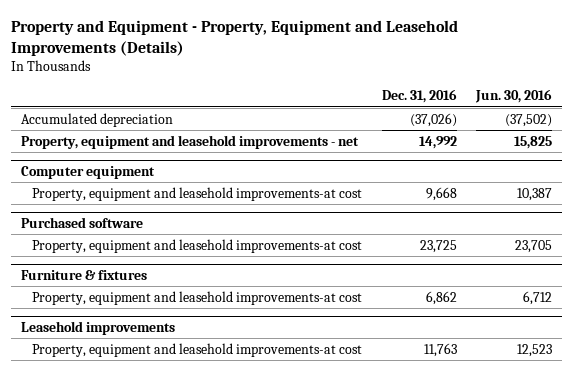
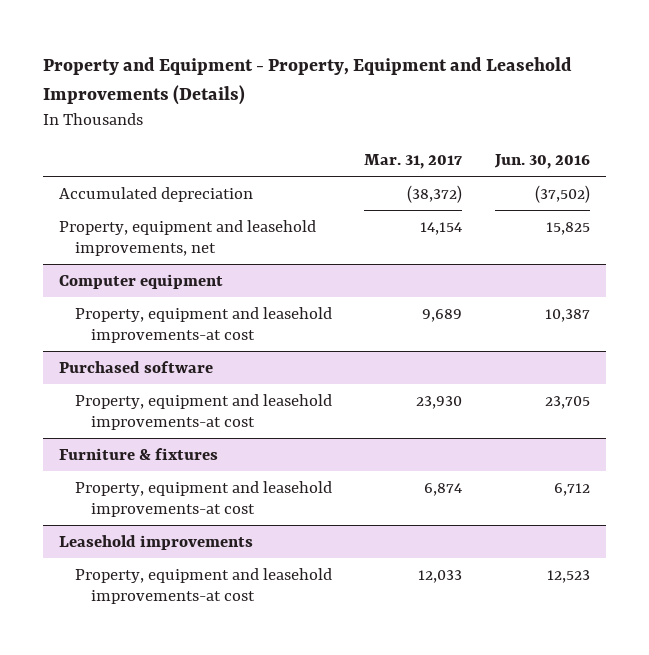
- | Dec. 31, 2016 | Jun. 30, 2016
+ | Mar. 31, 2017 | Jun. 30, 2016
- Property, equipment and leasehold improvements - net | 14,992 | 15,825
+ Property, equipment and leasehold improvements, net | 14,154 | 15,825

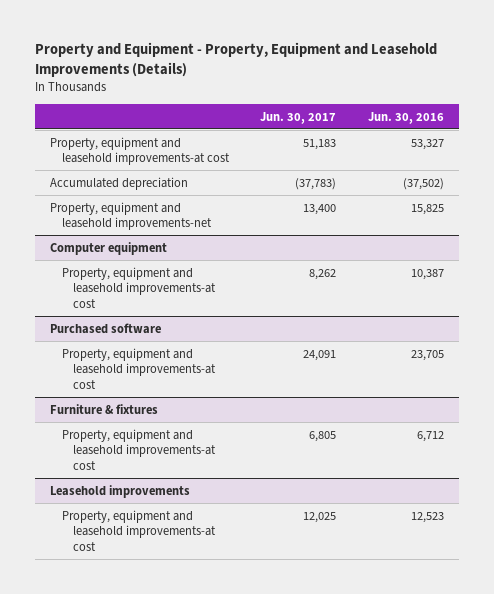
- | Mar. 31, 2017 | Jun. 30, 2016
+ | Jun. 30, 2017 | Jun. 30, 2016
+ Property, equipment and leasehold improvements-at cost | 51,183 | 53,327
- Property, equipment and leasehold improvements, net | 14,154 | 15,825
+ Property, equipment and leasehold improvements-net | 13,400 | 15,825

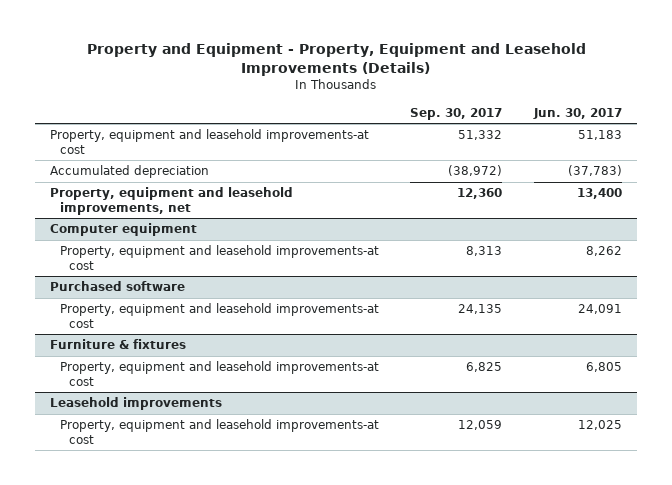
- | Jun. 30, 2017 | Jun. 30, 2016
+ | Sep. 30, 2017 | Jun. 30, 2017
- Property, equipment and leasehold improvements-net | 13,400 | 15,825
+ Property, equipment and leasehold improvements, net | 12,360 | 13,400

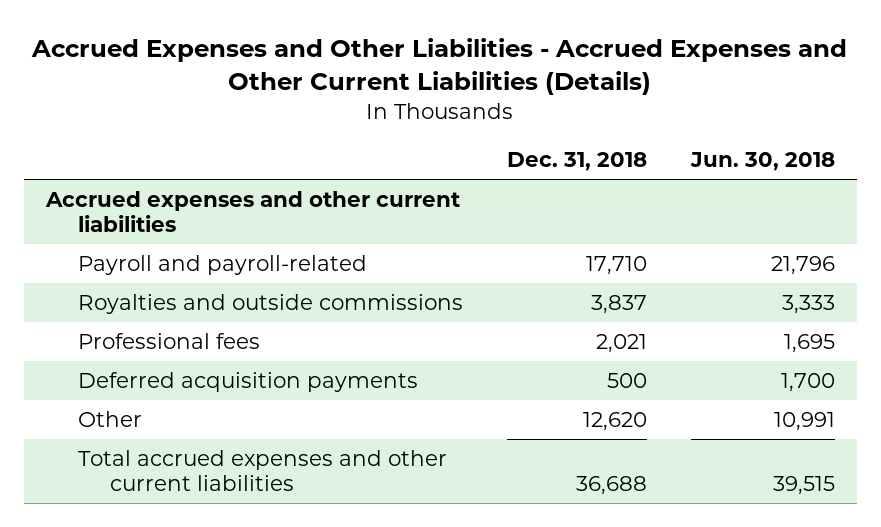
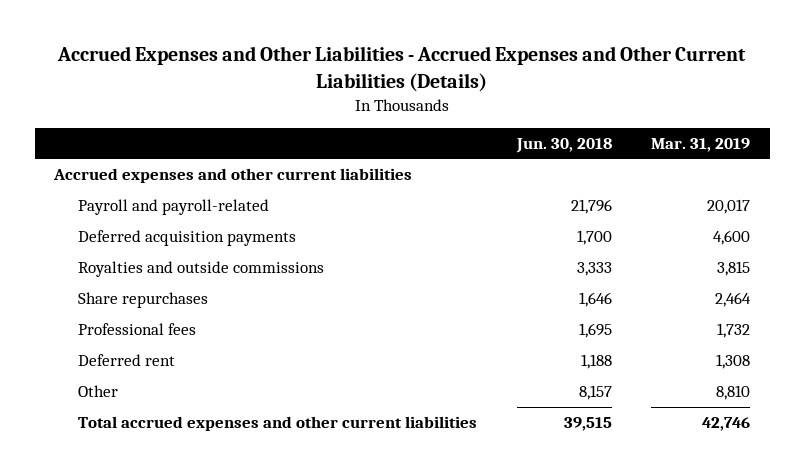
- | Dec. 31, 2018 | Jun. 30, 2018
+ | Jun. 30, 2018 | Mar. 31, 2019
moved up: Deferred acquisition payments | 1,700 | 4,600
+ Share repurchases | 1,646 | 2,464
- Other | 12,620 | 10,991
+ Deferred rent | 1,188 | 1,308
+ Other | 8,157 | 8,810

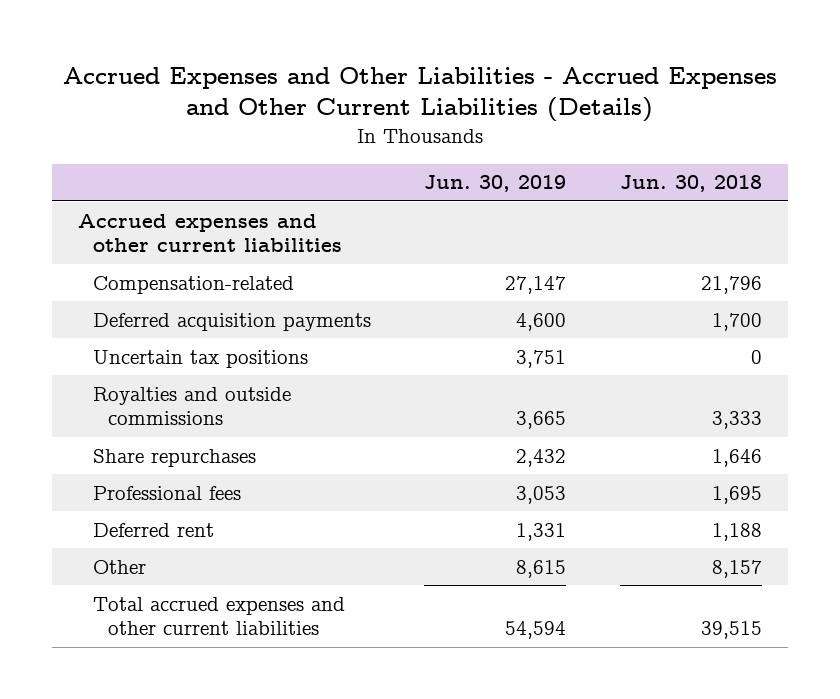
- | Jun. 30, 2018 | Mar. 31, 2019
+ | Jun. 30, 2019 | Jun. 30, 2018
- Payroll and payroll-related | 21,796 | 20,017
+ Compensation-related | 27,147 | 21,796
+ Uncertain tax positions | 3,751 | 0

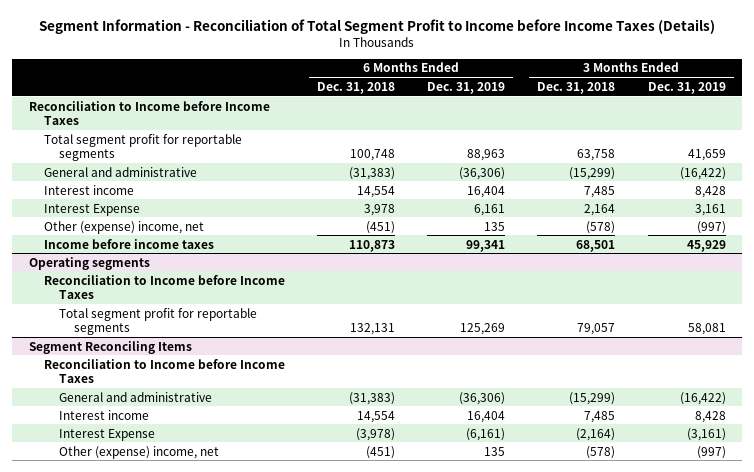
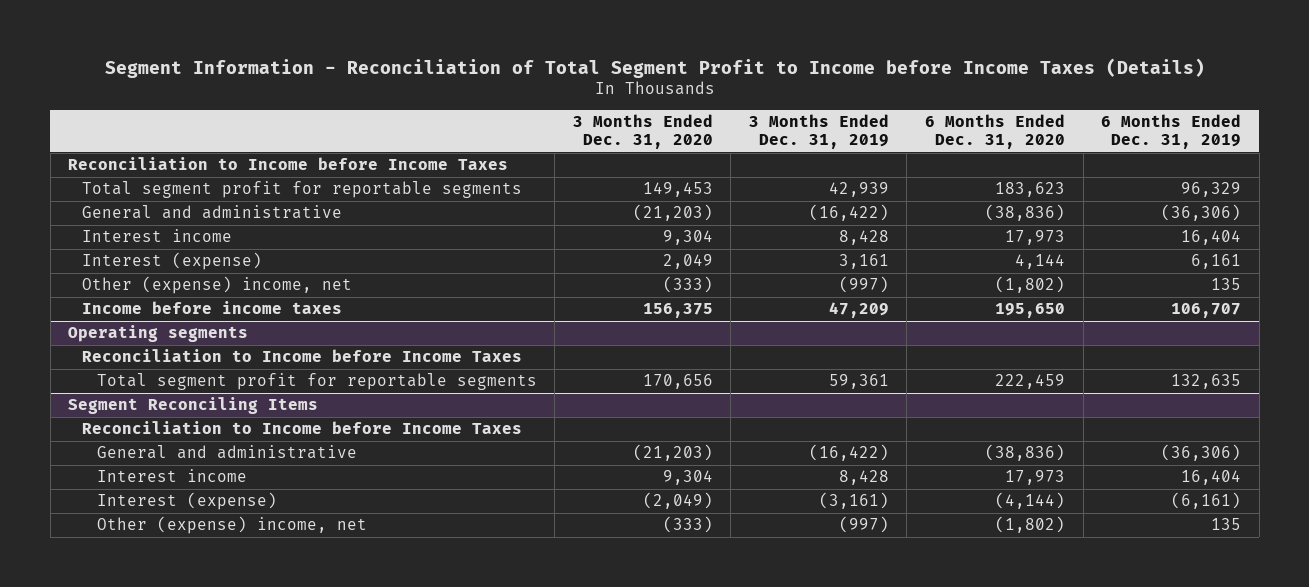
- | 6 Months Ended Dec. 31, 2018 | 6 Months Ended Dec. 31, 2019 | 3 Months Ended Dec. 31, 2018 | 3 Months Ended Dec. 31, 2019
+ | 3 Months Ended Dec. 31, 2020 | 3 Months Ended Dec. 31, 2019 | 6 Months Ended Dec. 31, 2020 | 6 Months Ended Dec. 31, 2019
- Total segment profit for reportable segments | 100,748 | 88,963 | 63,758 | 41,659
+ Total segment profit for reportable segments | 149,453 | 42,939 | 183,623 | 96,329
- Interest Expense | 3,978 | 6,161 | 2,164 | 3,161
+ Interest (expense) | 2,049 | 3,161 | 4,144 | 6,161
- Income before income taxes | 110,873 | 99,341 | 68,501 | 45,929
+ Income before income taxes | 156,375 | 47,209 | 195,650 | 106,707
@ Operating segments
- Total segment profit for reportable segments | 132,131 | 125,269 | 79,057 | 58,081
+ Total segment profit for reportable segments | 170,656 | 59,361 | 222,459 | 132,635
@ Segment Reconciling Items
- Interest Expense | (3,978) | (6,161) | (2,164) | (3,161)
+ Interest (expense) | (2,049) | (3,161) | (4,144) | (6,161)

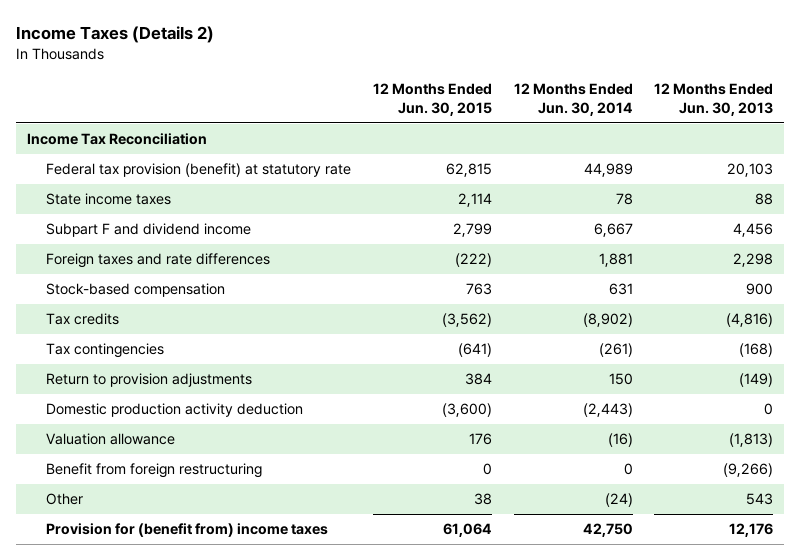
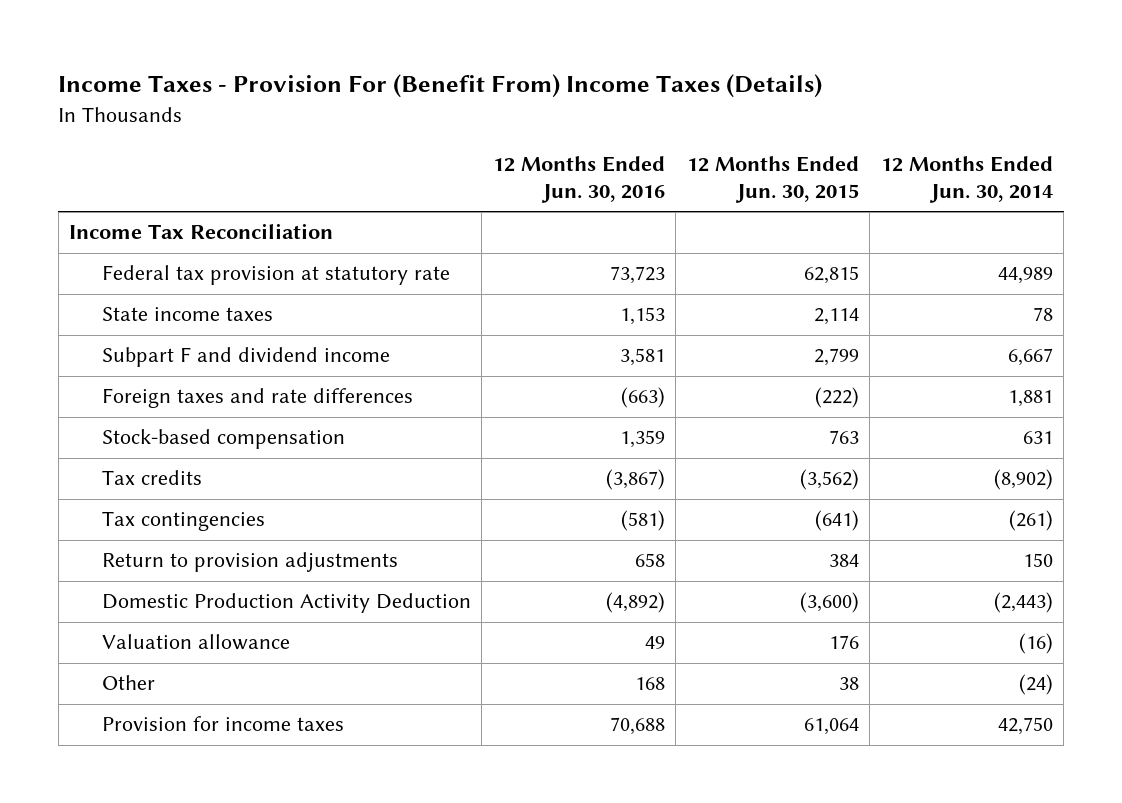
- Income Taxes (Details 2)
+ Income Taxes - Provision For (Benefit From) Income Taxes (Details)
- | 12 Months Ended Jun. 30, 2015 | 12 Months Ended Jun. 30, 2014 | 12 Months Ended Jun. 30, 2013
+ | 12 Months Ended Jun. 30, 2016 | 12 Months Ended Jun. 30, 2015 | 12 Months Ended Jun. 30, 2014
- Federal tax provision (benefit) at statutory rate | 62,815 | 44,989 | 20,103
+ Federal tax provision at statutory rate | 73,723 | 62,815 | 44,989
- Domestic production activity deduction | (3,600) | (2,443) | 0
+ Domestic Production Activity Deduction | (4,892) | (3,600) | (2,443)
- Benefit from foreign restructuring | 0 | 0 | (9,266)
- Provision for (benefit from) income taxes | 61,064 | 42,750 | 12,176
+ Provision for income taxes | 70,688 | 61,064 | 42,750

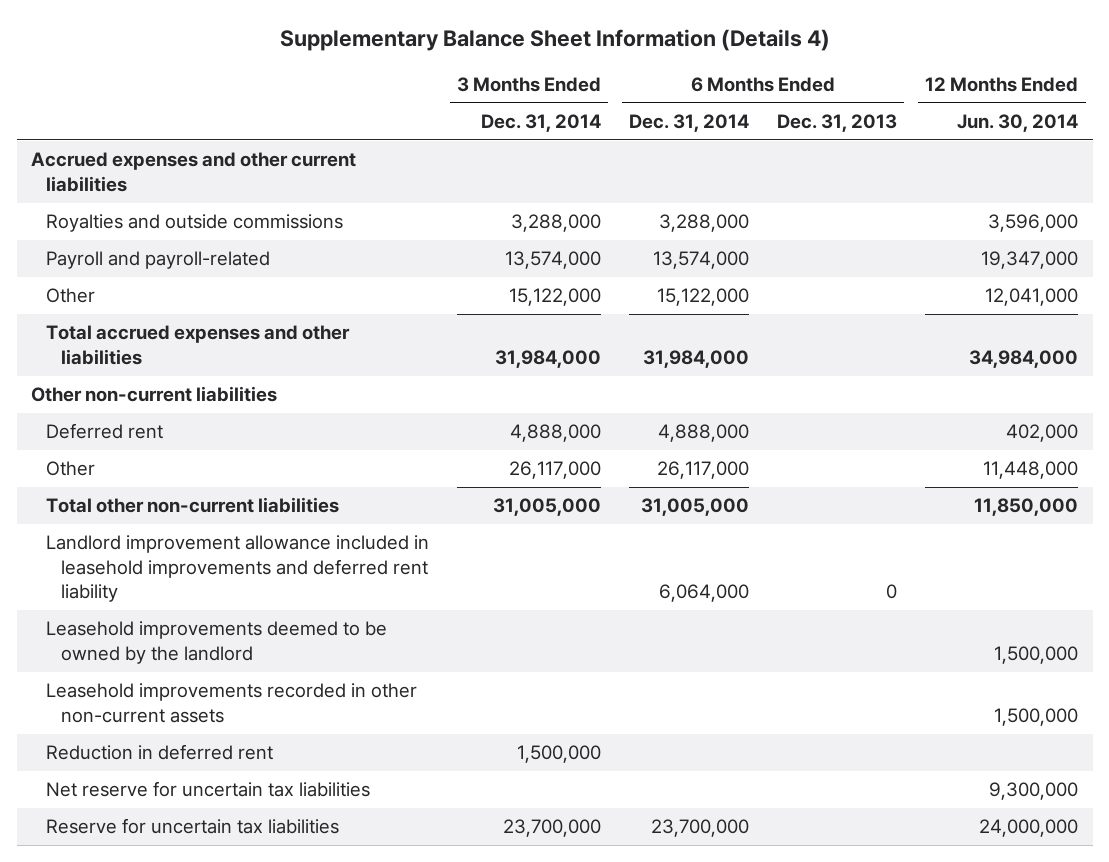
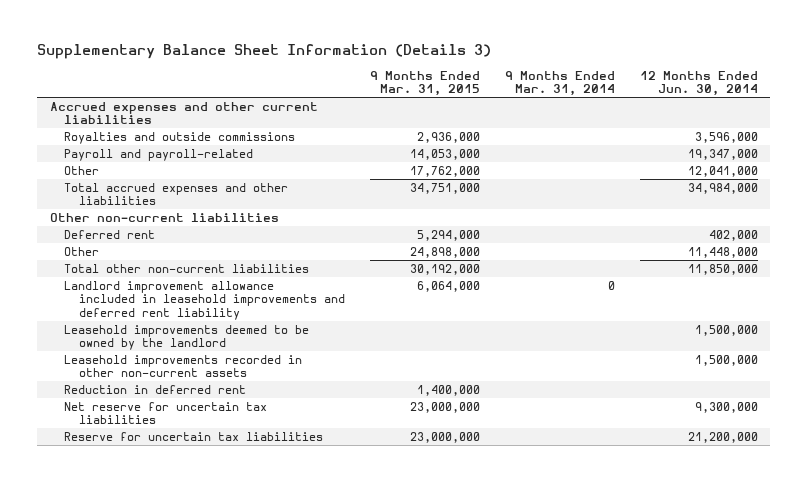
- Supplementary Balance Sheet Information (Details 4)
+ Supplementary Balance Sheet Information (Details 3)
- | 3 Months Ended Dec. 31, 2014 | 6 Months Ended Dec. 31, 2014 | 6 Months Ended Dec. 31, 2013 | 12 Months Ended Jun. 30, 2014
+ | 9 Months Ended Mar. 31, 2015 | 9 Months Ended Mar. 31, 2014 | 12 Months Ended Jun. 30, 2014
- Reserve for uncertain tax liabilities | 23,700,000 | 23,700,000 | | 24,000,000
+ Reserve for uncertain tax liabilities | 23,000,000 | | 21,200,000

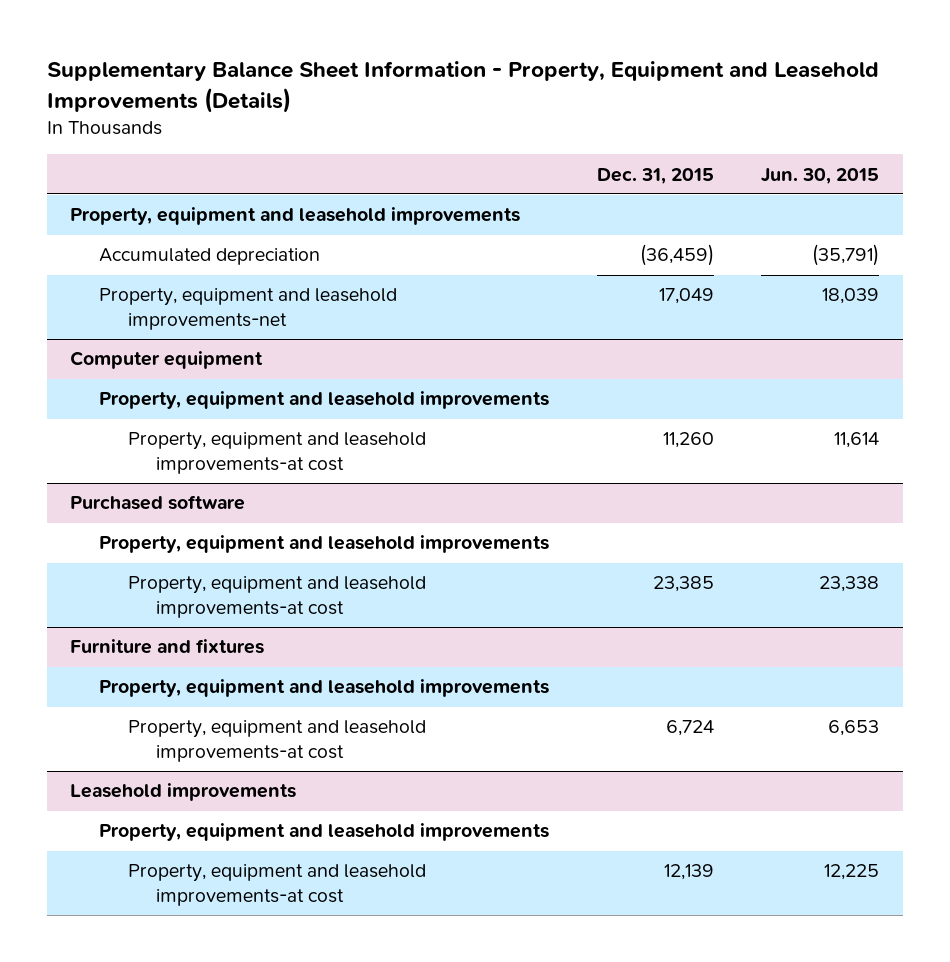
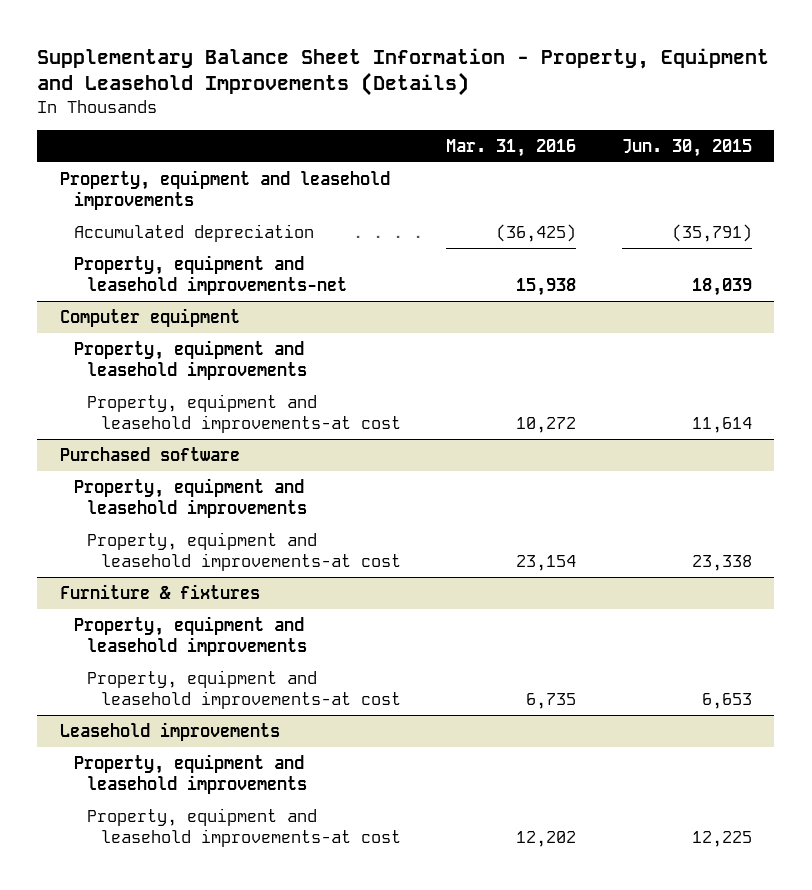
- | Dec. 31, 2015 | Jun. 30, 2015
+ | Mar. 31, 2016 | Jun. 30, 2015
- Furniture and fixtures
+ Furniture & fixtures

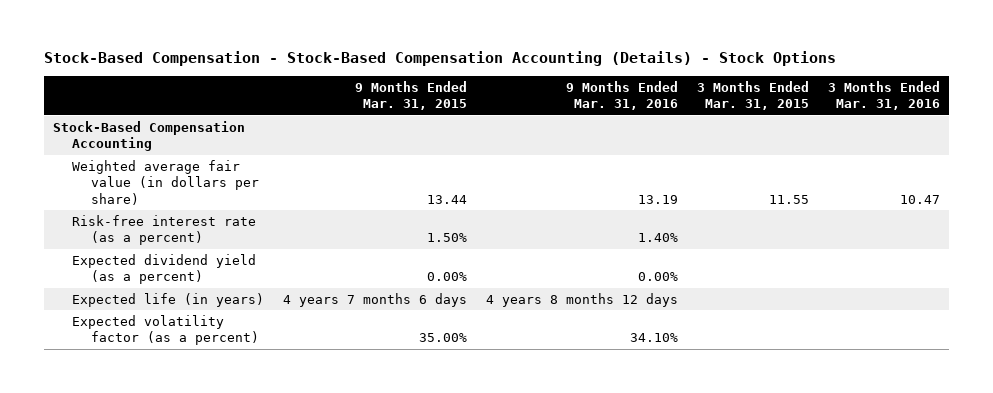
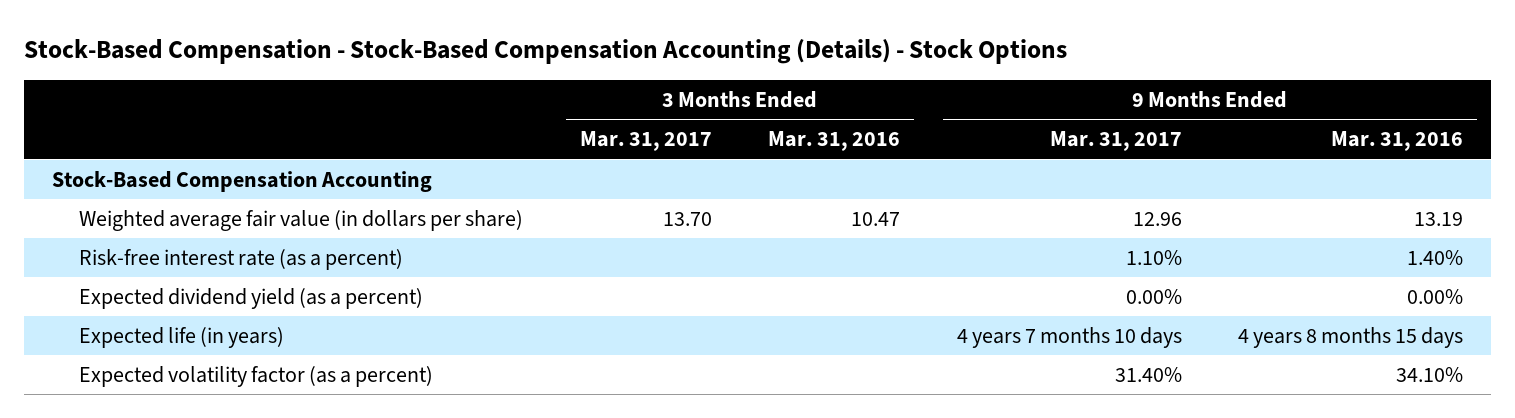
- | 9 Months Ended Mar. 31, 2015 | 9 Months Ended Mar. 31, 2016 | 3 Months Ended Mar. 31, 2015 | 3 Months Ended Mar. 31, 2016
+ | 3 Months Ended Mar. 31, 2017 | 3 Months Ended Mar. 31, 2016 | 9 Months Ended Mar. 31, 2017 | 9 Months Ended Mar. 31, 2016
- Expected life (in years) | 4 years 7 months 6 days | 4 years 8 months 12 days | |
+ Expected life (in years) | | | 4 years 7 months 10 days | 4 years 8 months 15 days

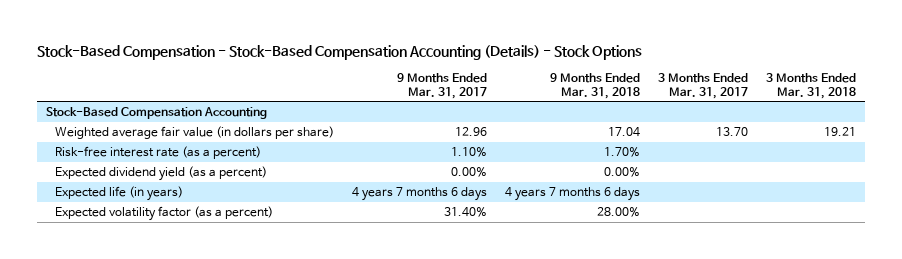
- | 3 Months Ended Mar. 31, 2017 | 3 Months Ended Mar. 31, 2016 | 9 Months Ended Mar. 31, 2017 | 9 Months Ended Mar. 31, 2016
+ | 9 Months Ended Mar. 31, 2017 | 9 Months Ended Mar. 31, 2018 | 3 Months Ended Mar. 31, 2017 | 3 Months Ended Mar. 31, 2018
- Expected life (in years) | | | 4 years 7 months 10 days | 4 years 8 months 15 days
+ Expected life (in years) | 4 years 7 months 6 days | 4 years 7 months 6 days | |

